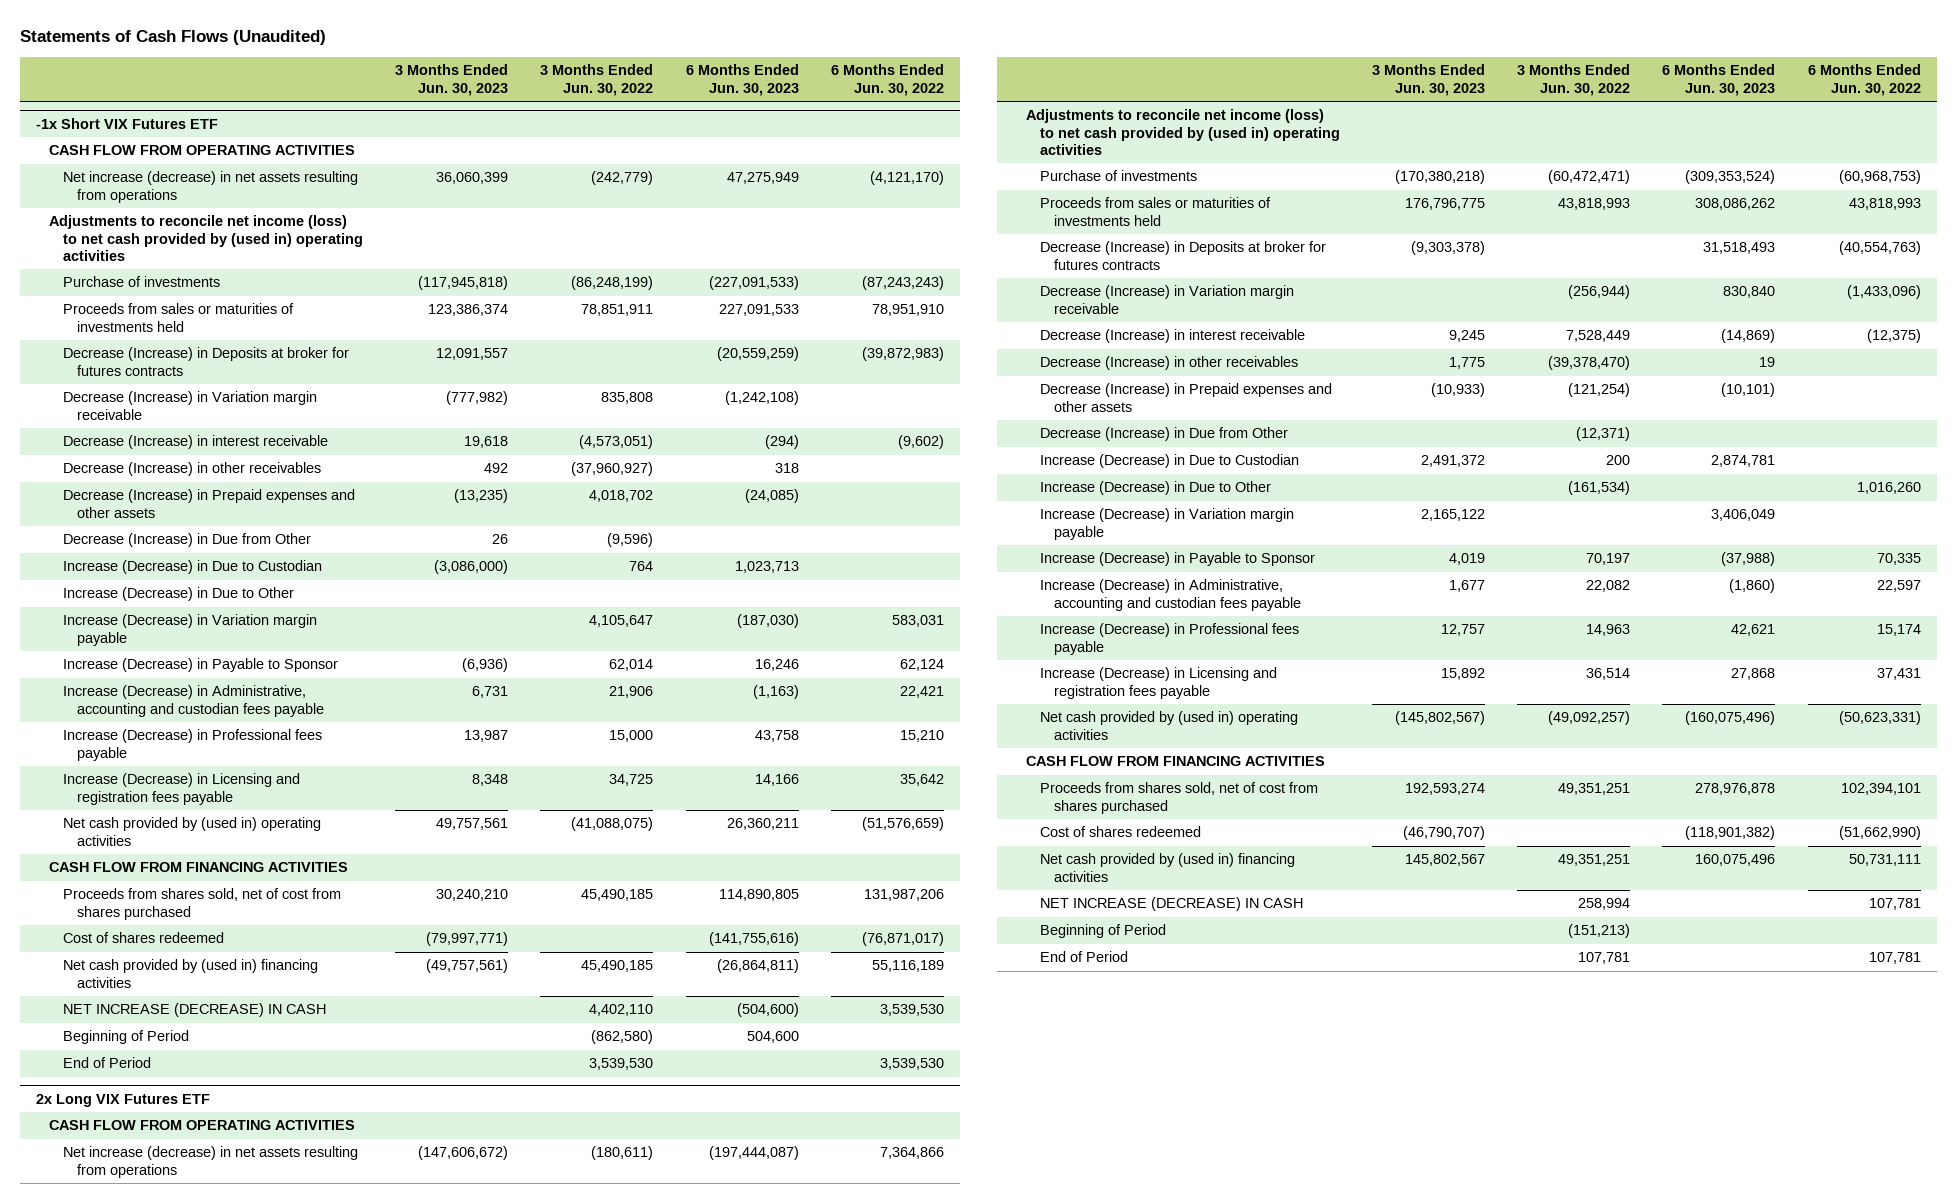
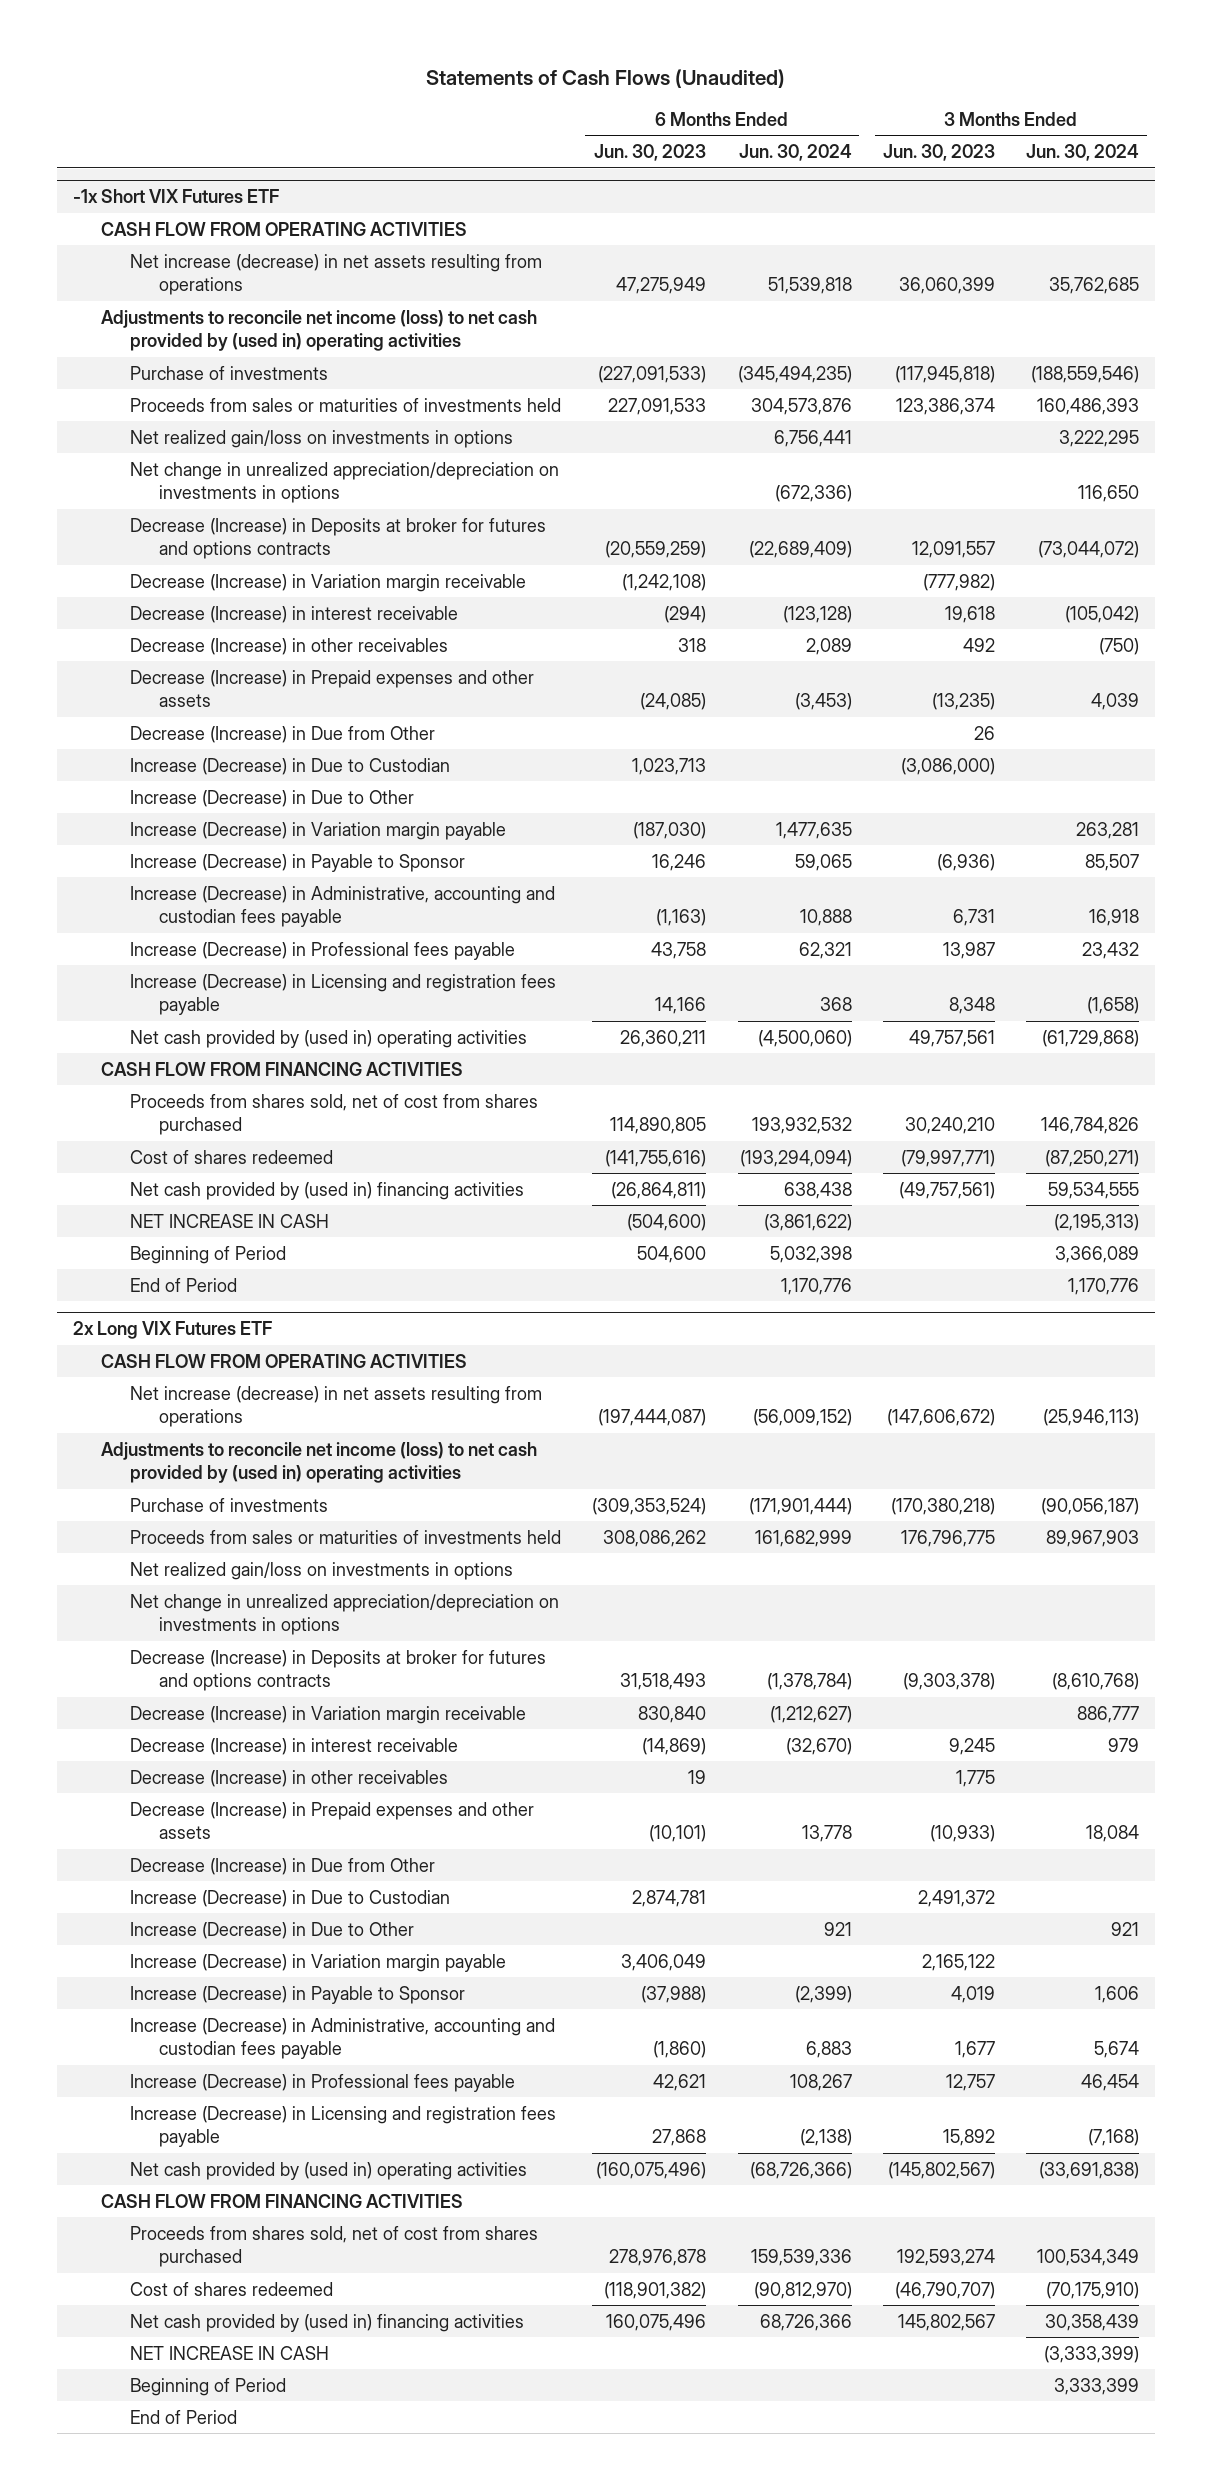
- | 3 Months Ended Jun. 30, 2023 | 3 Months Ended Jun. 30, 2022 | 6 Months Ended Jun. 30, 2023 | 6 Months Ended Jun. 30, 2022
+ | 6 Months Ended Jun. 30, 2023 | 6 Months Ended Jun. 30, 2024 | 3 Months Ended Jun. 30, 2023 | 3 Months Ended Jun. 30, 2024
@ -1x Short VIX Futures ETF
- Decrease (Increase) in Deposits at broker for futures contracts | 12,091,557 | | (20,559,259) | (39,872,983)
+ Net realized gain/loss on investments in options | | 6,756,441 | | 3,222,295
+ Net change in unrealized appreciation/depreciation on investments in options | | (672,336) | | 116,650
+ Decrease (Increase) in Deposits at broker for futures and options contracts | (20,559,259) | (22,689,409) | 12,091,557 | (73,044,072)
- NET INCREASE (DECREASE) IN CASH | | 4,402,110 | (504,600) | 3,539,530
+ NET INCREASE IN CASH | (504,600) | (3,861,622) | | (2,195,313)
@ 2x Long VIX Futures ETF
- Decrease (Increase) in Deposits at broker for futures contracts | (9,303,378) | | 31,518,493 | (40,554,763)
+ Net realized gain/loss on investments in options
+ Net change in unrealized appreciation/depreciation on investments in options
+ Decrease (Increase) in Deposits at broker for futures and options contracts | 31,518,493 | (1,378,784) | (9,303,378) | (8,610,768)
- NET INCREASE (DECREASE) IN CASH | | 258,994 | | 107,781
+ NET INCREASE IN CASH | | | | (3,333,399)

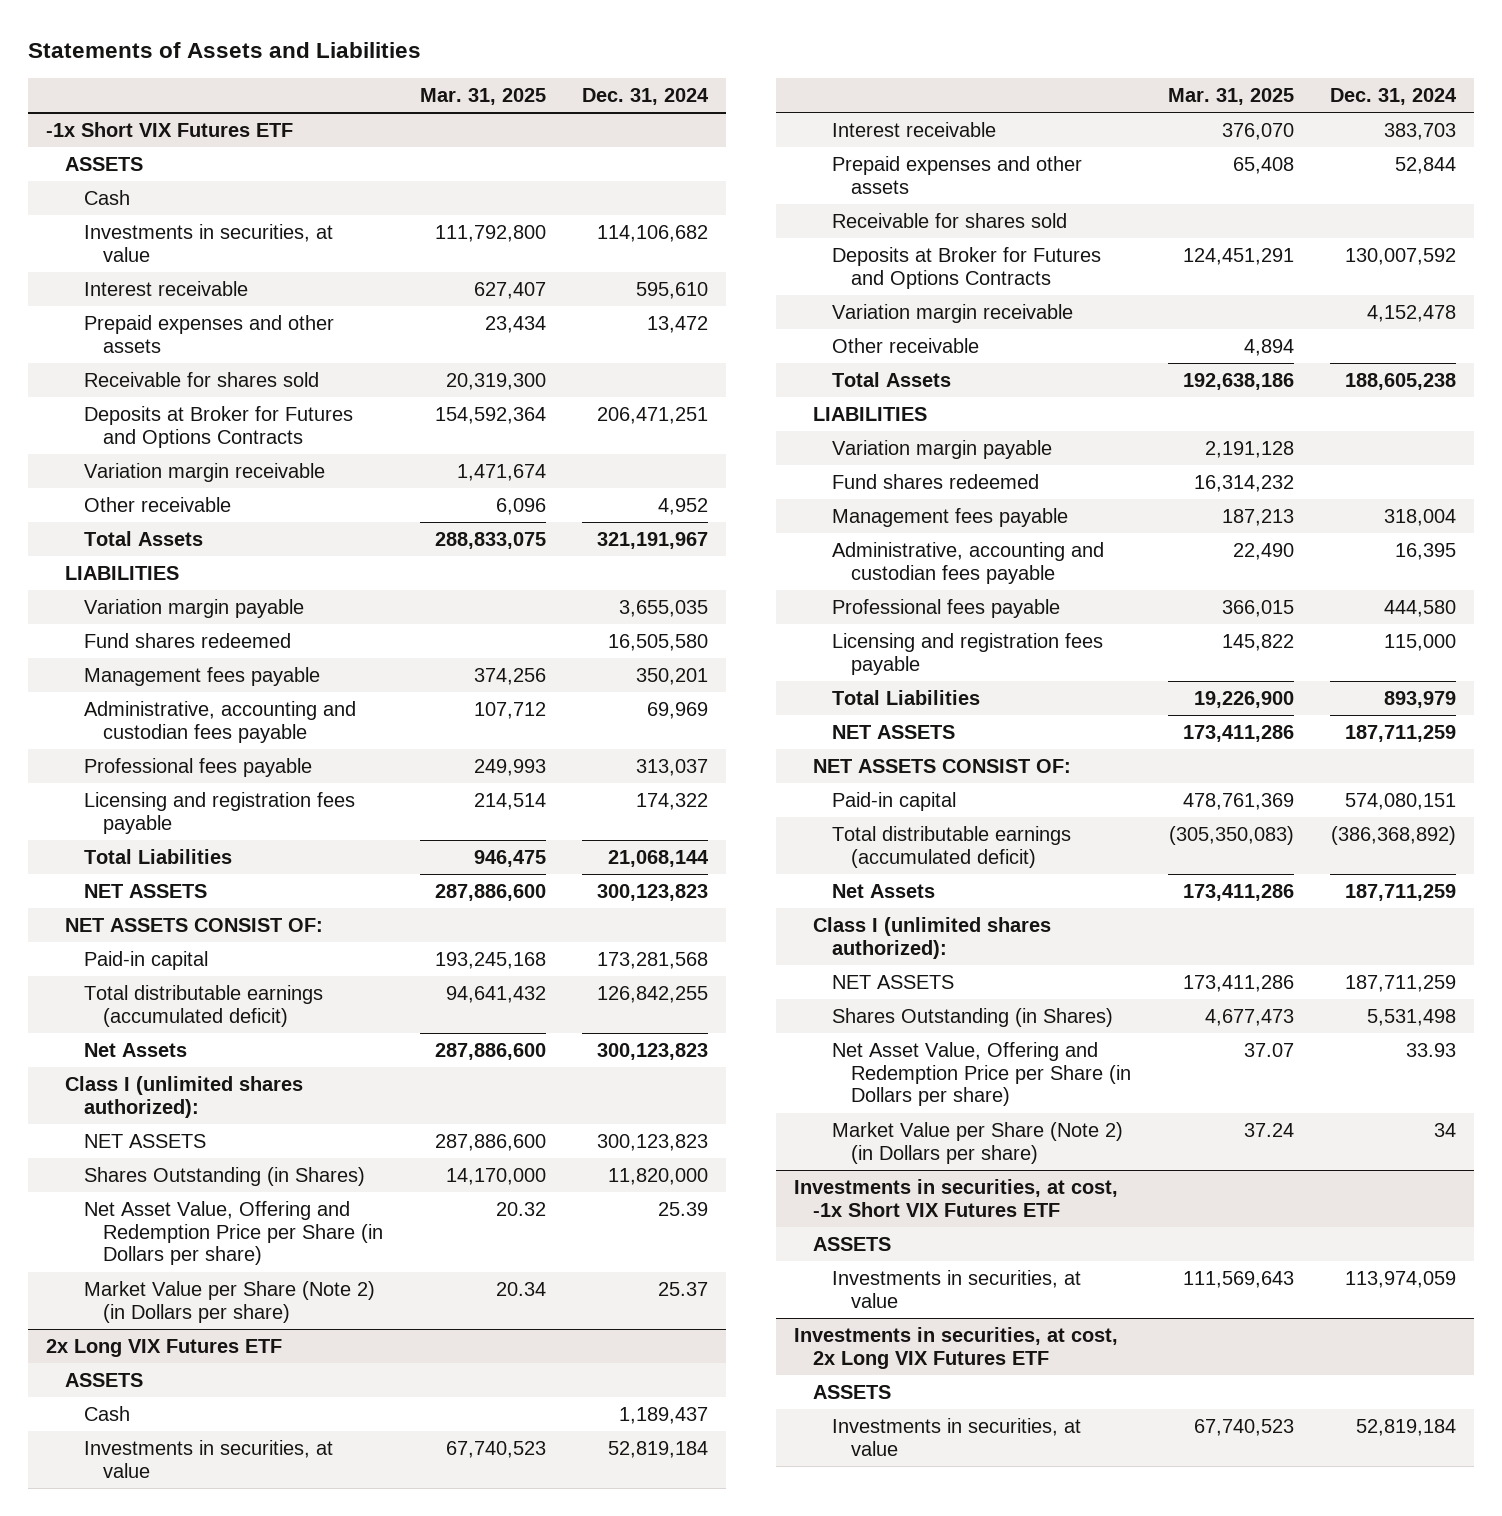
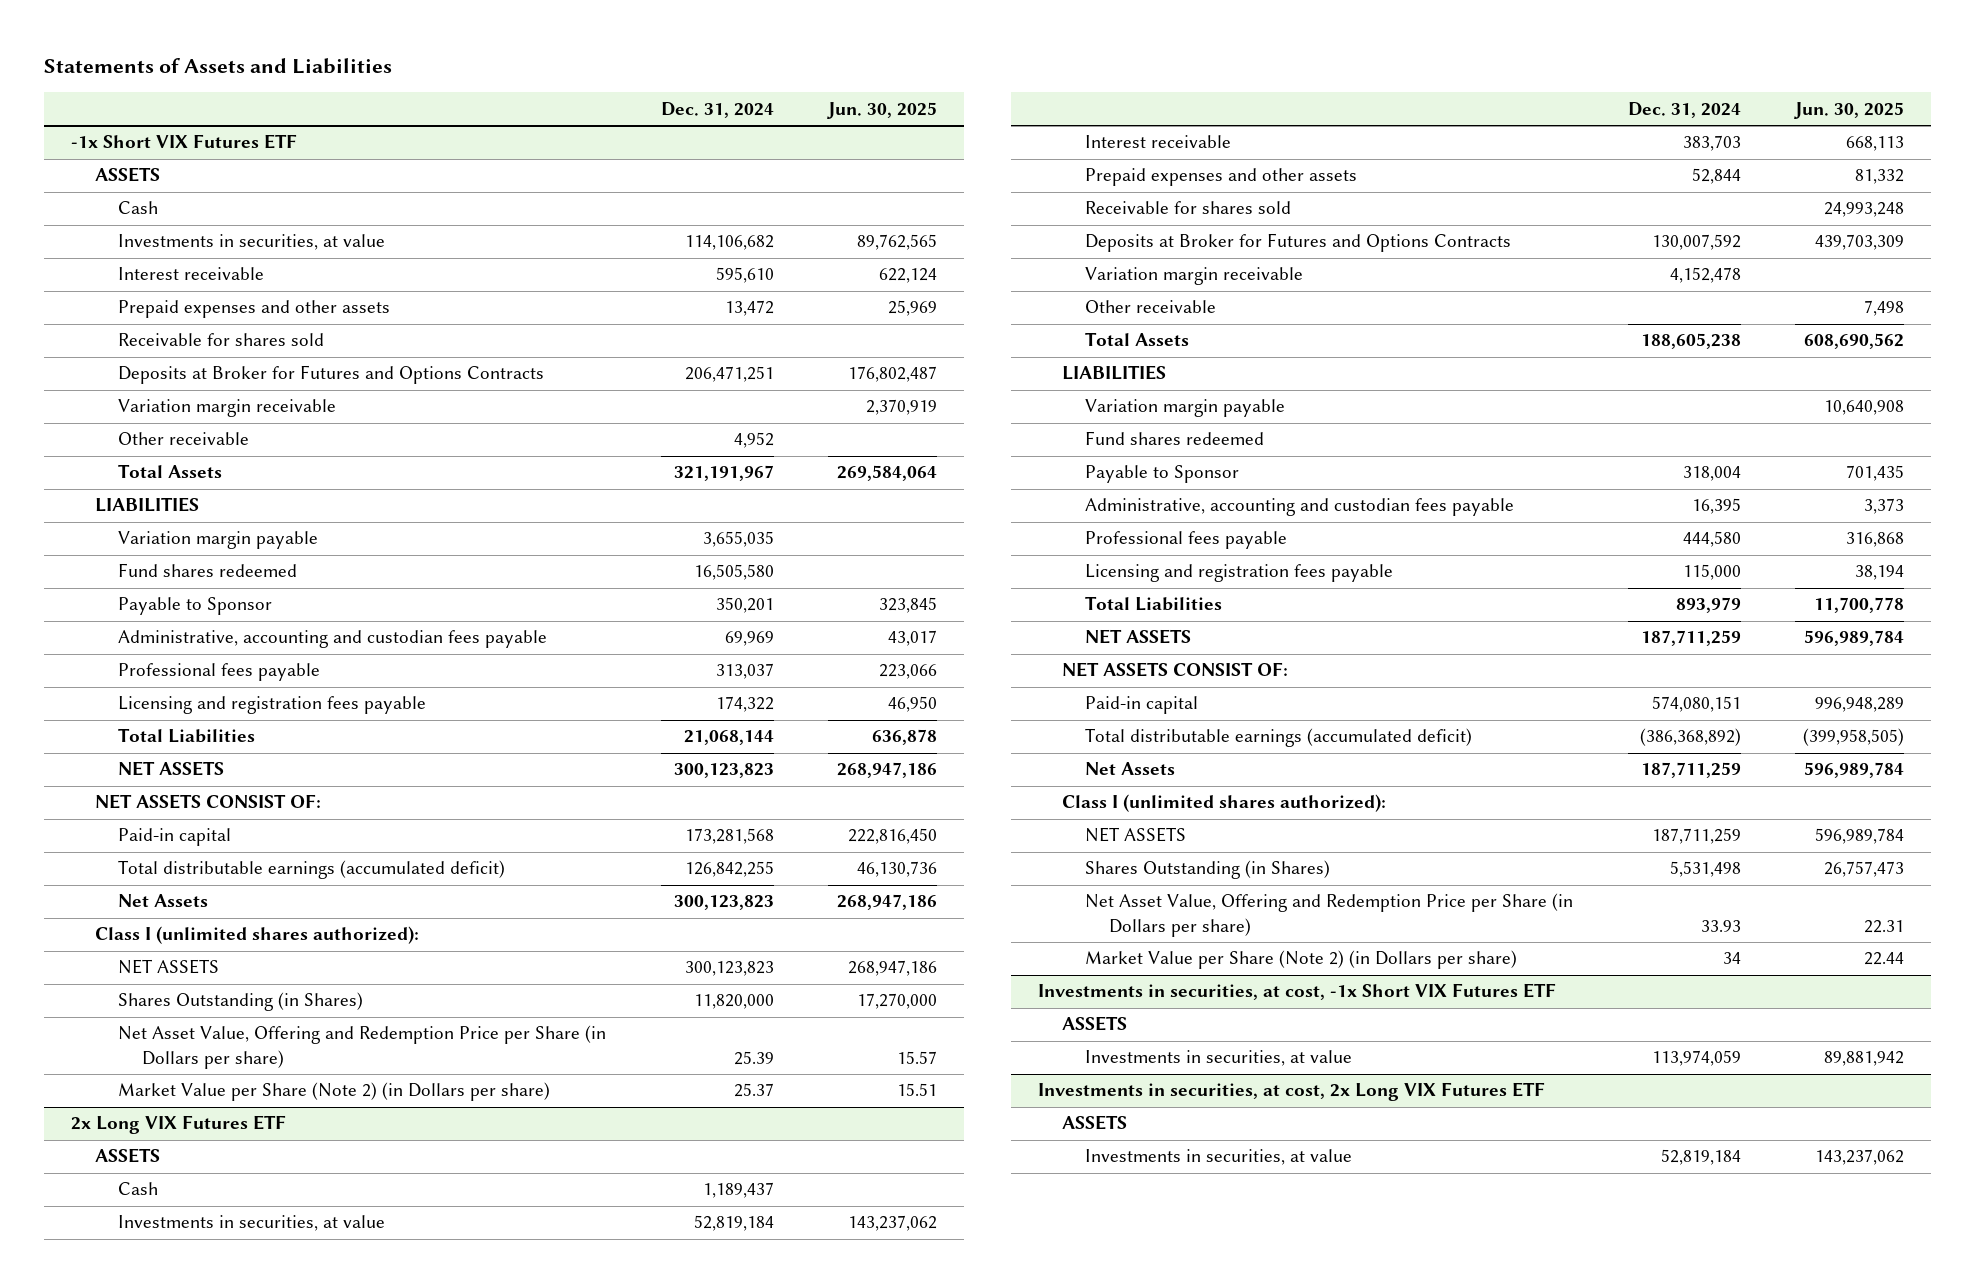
- | Mar. 31, 2025 | Dec. 31, 2024
+ | Dec. 31, 2024 | Jun. 30, 2025
@ -1x Short VIX Futures ETF
- Management fees payable | 374,256 | 350,201
+ Payable to Sponsor | 350,201 | 323,845
@ 2x Long VIX Futures ETF
- Management fees payable | 187,213 | 318,004
+ Payable to Sponsor | 318,004 | 701,435

